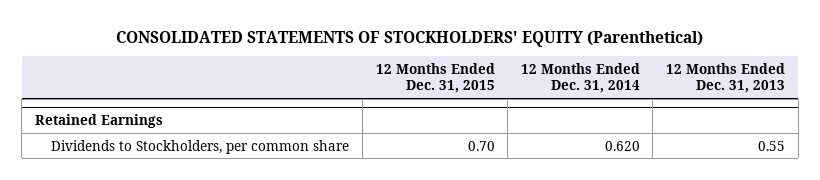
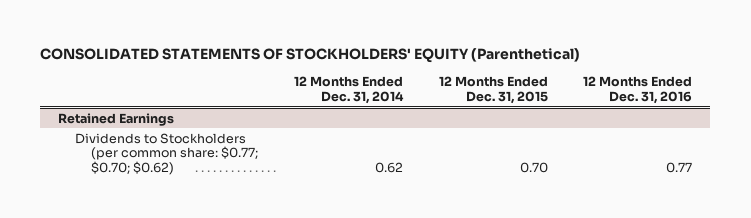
- | 12 Months Ended Dec. 31, 2015 | 12 Months Ended Dec. 31, 2014 | 12 Months Ended Dec. 31, 2013
+ | 12 Months Ended Dec. 31, 2014 | 12 Months Ended Dec. 31, 2015 | 12 Months Ended Dec. 31, 2016
@ Retained Earnings
- Dividends to Stockholders, per common share | 0.70 | 0.620 | 0.55
+ Dividends to Stockholders (per common share: $0.77; $0.70; $0.62) | 0.62 | 0.70 | 0.77

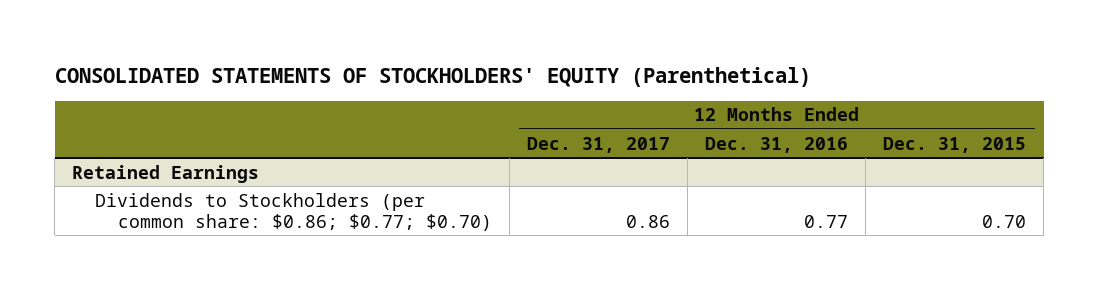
- | 12 Months Ended Dec. 31, 2014 | 12 Months Ended Dec. 31, 2015 | 12 Months Ended Dec. 31, 2016
+ | 12 Months Ended Dec. 31, 2017 | 12 Months Ended Dec. 31, 2016 | 12 Months Ended Dec. 31, 2015
@ Retained Earnings
- Dividends to Stockholders (per common share: $0.77; $0.70; $0.62) | 0.62 | 0.70 | 0.77
+ Dividends to Stockholders (per common share: $0.86; $0.77; $0.70) | 0.86 | 0.77 | 0.70

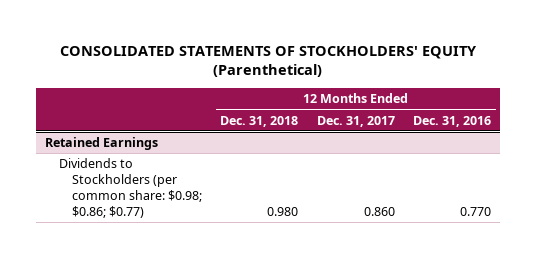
- | 12 Months Ended Dec. 31, 2017 | 12 Months Ended Dec. 31, 2016 | 12 Months Ended Dec. 31, 2015
+ | 12 Months Ended Dec. 31, 2018 | 12 Months Ended Dec. 31, 2017 | 12 Months Ended Dec. 31, 2016
@ Retained Earnings
- Dividends to Stockholders (per common share: $0.86; $0.77; $0.70) | 0.86 | 0.77 | 0.70
+ Dividends to Stockholders (per common share: $0.98; $0.86; $0.77) | 0.980 | 0.860 | 0.770

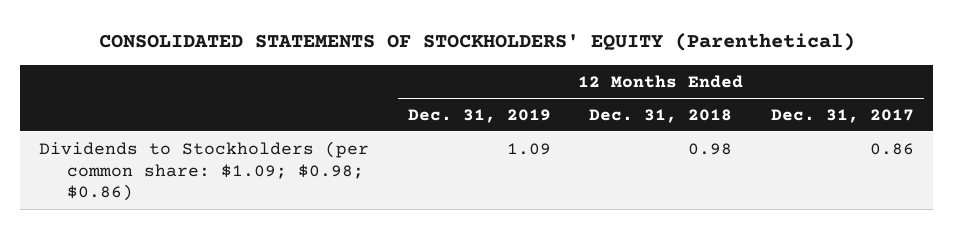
- | 12 Months Ended Dec. 31, 2018 | 12 Months Ended Dec. 31, 2017 | 12 Months Ended Dec. 31, 2016
+ | 12 Months Ended Dec. 31, 2019 | 12 Months Ended Dec. 31, 2018 | 12 Months Ended Dec. 31, 2017
- Retained Earnings
- Dividends to Stockholders (per common share: $0.98; $0.86; $0.77) | 0.980 | 0.860 | 0.770
+ Dividends to Stockholders (per common share: $1.09; $0.98; $0.86) | 1.09 | 0.98 | 0.86

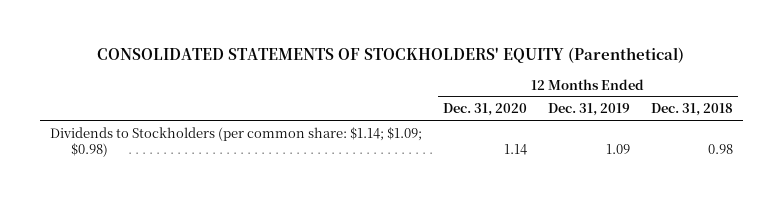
- | 12 Months Ended Dec. 31, 2019 | 12 Months Ended Dec. 31, 2018 | 12 Months Ended Dec. 31, 2017
+ | 12 Months Ended Dec. 31, 2020 | 12 Months Ended Dec. 31, 2019 | 12 Months Ended Dec. 31, 2018
- Dividends to Stockholders (per common share: $1.09; $0.98; $0.86) | 1.09 | 0.98 | 0.86
+ Dividends to Stockholders (per common share: $1.14; $1.09; $0.98) | 1.14 | 1.09 | 0.98

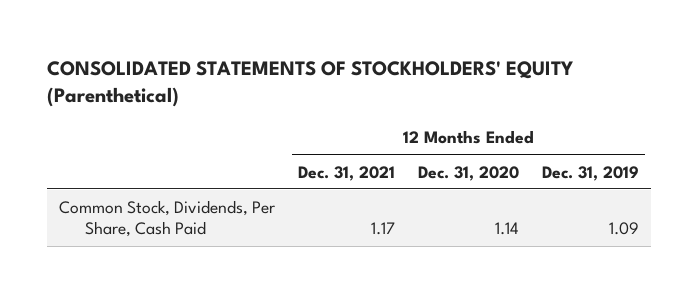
- | 12 Months Ended Dec. 31, 2020 | 12 Months Ended Dec. 31, 2019 | 12 Months Ended Dec. 31, 2018
+ | 12 Months Ended Dec. 31, 2021 | 12 Months Ended Dec. 31, 2020 | 12 Months Ended Dec. 31, 2019
- Dividends to Stockholders (per common share: $1.14; $1.09; $0.98) | 1.14 | 1.09 | 0.98
+ Common Stock, Dividends, Per Share, Cash Paid | 1.17 | 1.14 | 1.09

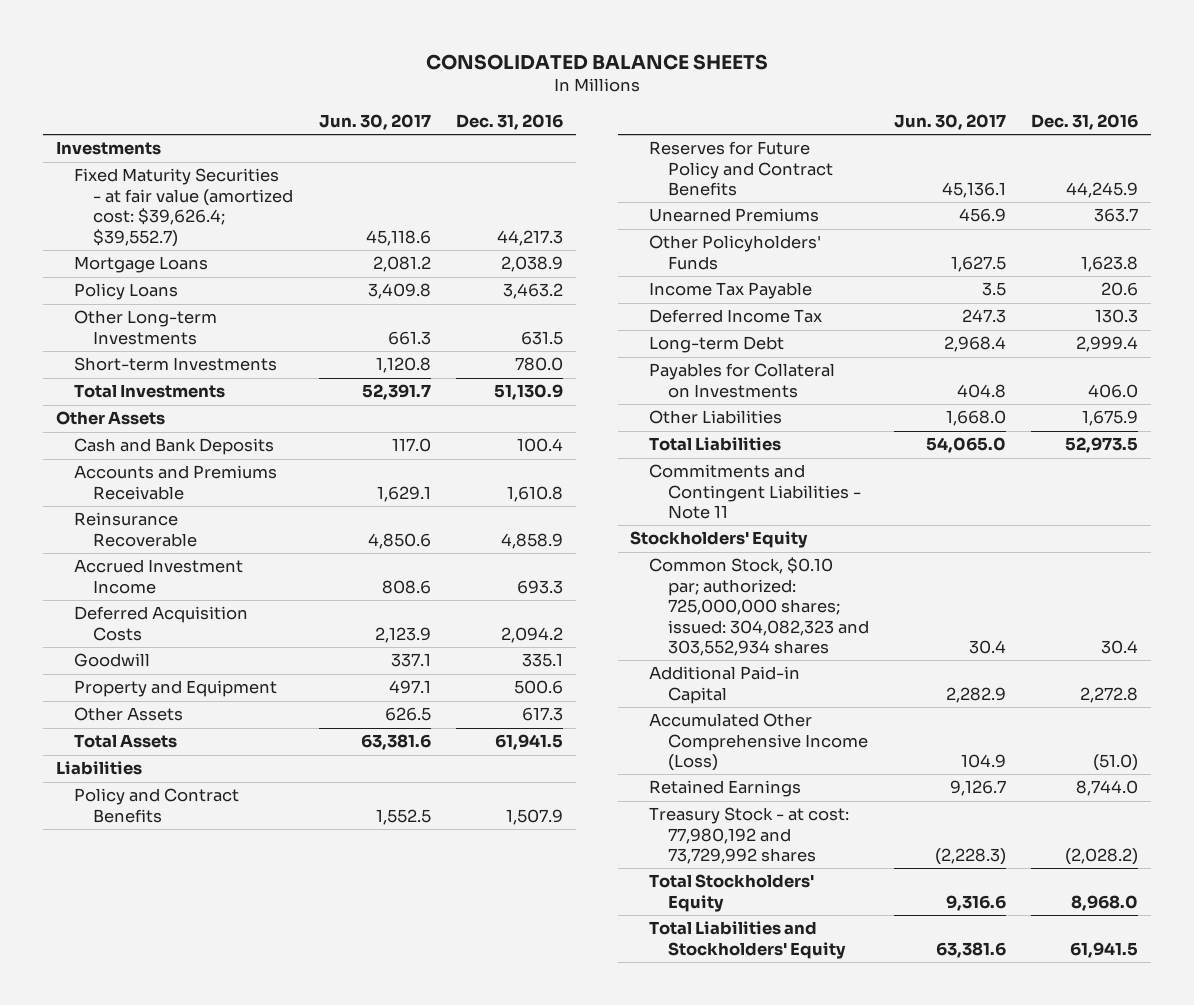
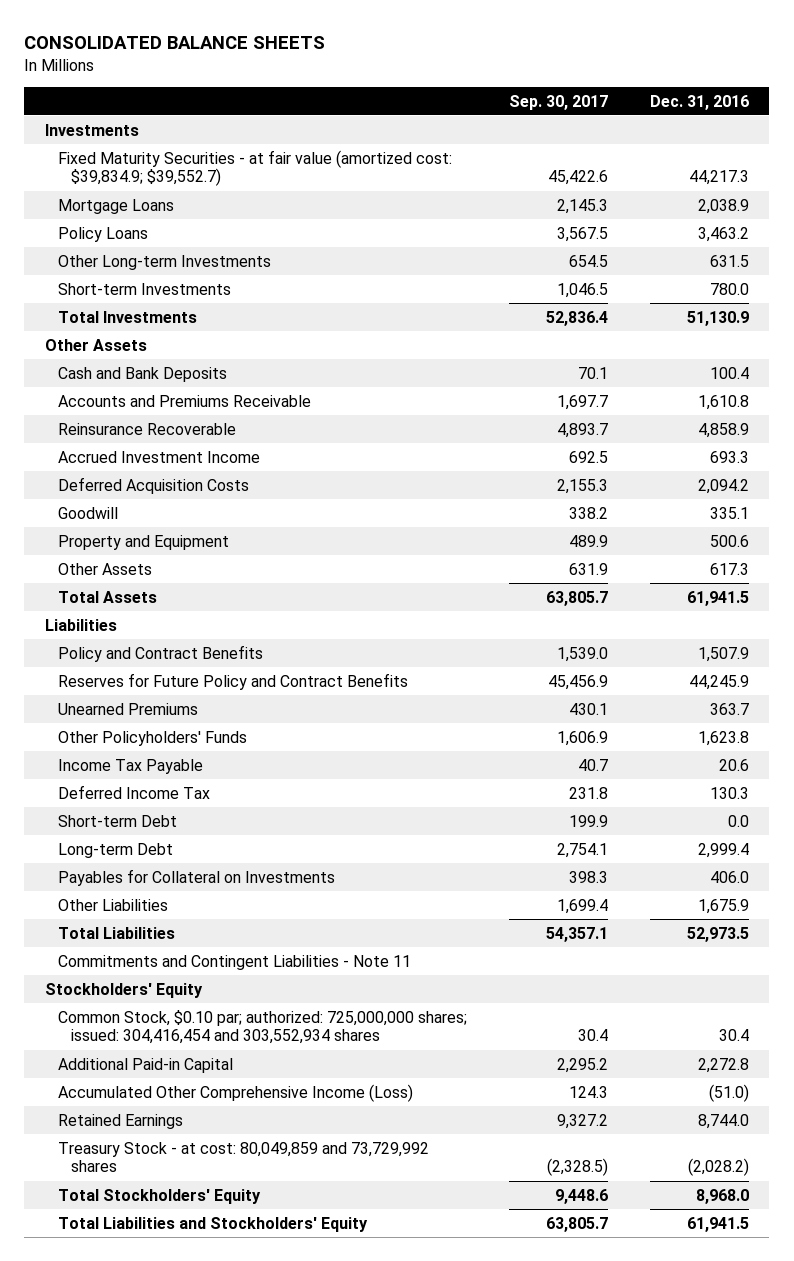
- | Jun. 30, 2017 | Dec. 31, 2016
+ | Sep. 30, 2017 | Dec. 31, 2016
- Fixed Maturity Securities - at fair value (amortized cost: $39,626.4; $39,552.7) | 45,118.6 | 44,217.3
+ Fixed Maturity Securities - at fair value (amortized cost: $39,834.9; $39,552.7) | 45,422.6 | 44,217.3
+ Short-term Debt | 199.9 | 0.0
- Common Stock, $0.10 par; authorized: 725,000,000 shares; issued: 304,082,323 and 303,552,934 shares | 30.4 | 30.4
+ Common Stock, $0.10 par; authorized: 725,000,000 shares; issued: 304,416,454 and 303,552,934 shares | 30.4 | 30.4
- Treasury Stock - at cost: 77,980,192 and 73,729,992 shares | (2,228.3) | (2,028.2)
+ Treasury Stock - at cost: 80,049,859 and 73,729,992 shares | (2,328.5) | (2,028.2)

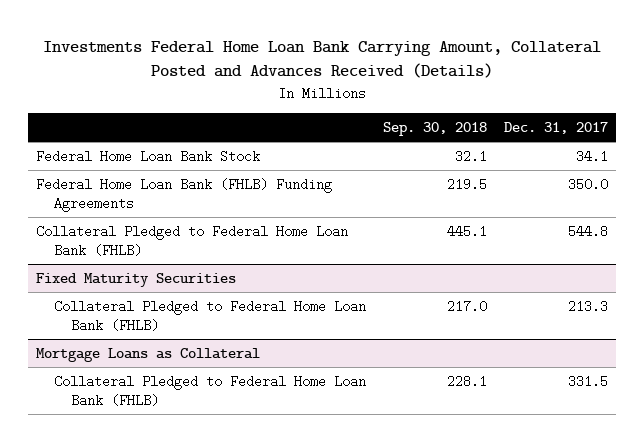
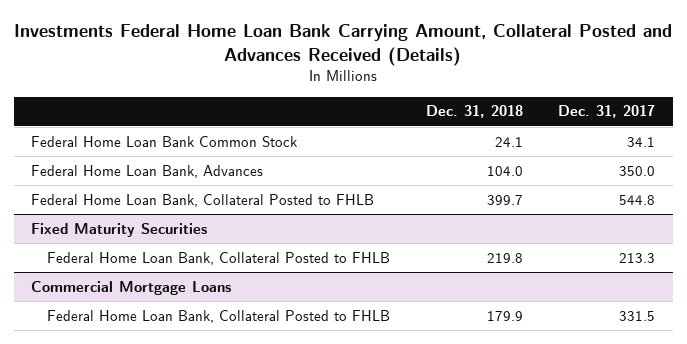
- | Sep. 30, 2018 | Dec. 31, 2017
+ | Dec. 31, 2018 | Dec. 31, 2017
- Federal Home Loan Bank Stock | 32.1 | 34.1
- Federal Home Loan Bank (FHLB) Funding Agreements | 219.5 | 350.0
- Collateral Pledged to Federal Home Loan Bank (FHLB) | 445.1 | 544.8
+ Federal Home Loan Bank Common Stock | 24.1 | 34.1
+ Federal Home Loan Bank, Advances | 104.0 | 350.0
+ Federal Home Loan Bank, Collateral Posted to FHLB | 399.7 | 544.8
@ Fixed Maturity Securities
- Collateral Pledged to Federal Home Loan Bank (FHLB) | 217.0 | 213.3
- Mortgage Loans as Collateral
- Collateral Pledged to Federal Home Loan Bank (FHLB) | 228.1 | 331.5
@ Fixed Maturity Securities
+ Federal Home Loan Bank, Collateral Posted to FHLB | 219.8 | 213.3
+ Commercial Mortgage Loans
+ Federal Home Loan Bank, Collateral Posted to FHLB | 179.9 | 331.5

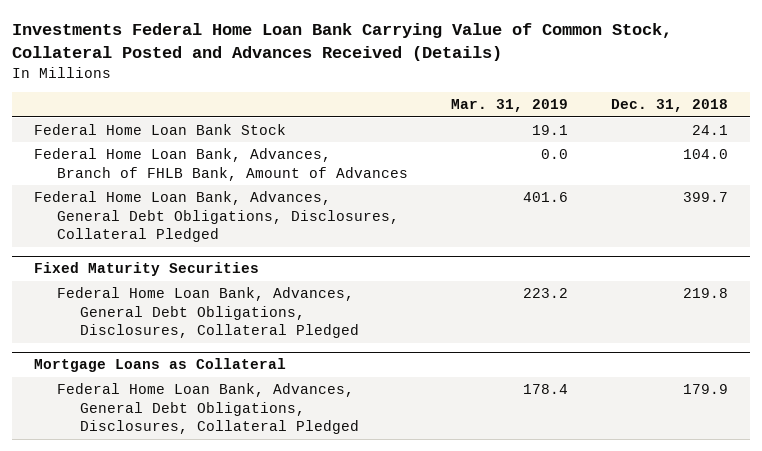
- Investments Federal Home Loan Bank Carrying Amount, Collateral Posted and Advances Received (Details)
+ Investments Federal Home Loan Bank Carrying Value of Common Stock, Collateral Posted and Advances Received (Details)
- | Dec. 31, 2018 | Dec. 31, 2017
+ | Mar. 31, 2019 | Dec. 31, 2018
- Federal Home Loan Bank Common Stock | 24.1 | 34.1
- Federal Home Loan Bank, Advances | 104.0 | 350.0
- Federal Home Loan Bank, Collateral Posted to FHLB | 399.7 | 544.8
+ Federal Home Loan Bank Stock | 19.1 | 24.1
+ Federal Home Loan Bank, Advances, Branch of FHLB Bank, Amount of Advances | 0.0 | 104.0
+ Federal Home Loan Bank, Advances, General Debt Obligations, Disclosures, Collateral Pledged | 401.6 | 399.7
@ Fixed Maturity Securities
- Federal Home Loan Bank, Collateral Posted to FHLB | 219.8 | 213.3
- Commercial Mortgage Loans
- Federal Home Loan Bank, Collateral Posted to FHLB | 179.9 | 331.5
@ Fixed Maturity Securities
+ Federal Home Loan Bank, Advances, General Debt Obligations, Disclosures, Collateral Pledged | 223.2 | 219.8
+ Mortgage Loans as Collateral
+ Federal Home Loan Bank, Advances, General Debt Obligations, Disclosures, Collateral Pledged | 178.4 | 179.9

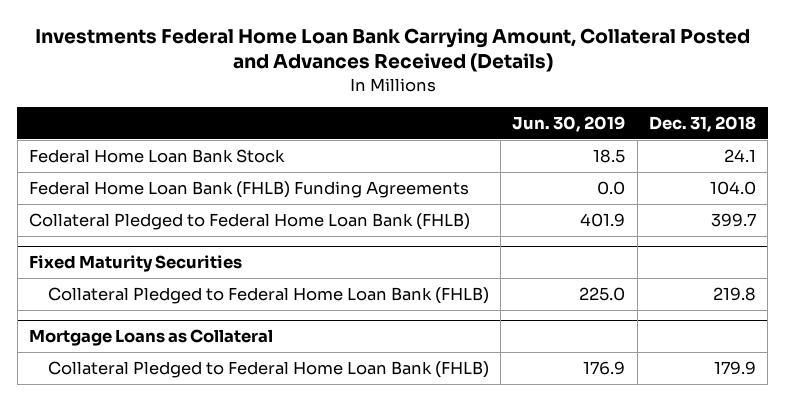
- Investments Federal Home Loan Bank Carrying Value of Common Stock, Collateral Posted and Advances Received (Details)
+ Investments Federal Home Loan Bank Carrying Amount, Collateral Posted and Advances Received (Details)
- | Mar. 31, 2019 | Dec. 31, 2018
+ | Jun. 30, 2019 | Dec. 31, 2018
- Federal Home Loan Bank, Advances, Branch of FHLB Bank, Amount of Advances | 0.0 | 104.0
- Federal Home Loan Bank, Advances, General Debt Obligations, Disclosures, Collateral Pledged | 401.6 | 399.7
+ Federal Home Loan Bank (FHLB) Funding Agreements | 0.0 | 104.0
+ Collateral Pledged to Federal Home Loan Bank (FHLB) | 401.9 | 399.7
@ Fixed Maturity Securities
- Federal Home Loan Bank, Advances, General Debt Obligations, Disclosures, Collateral Pledged | 223.2 | 219.8
+ Collateral Pledged to Federal Home Loan Bank (FHLB) | 225.0 | 219.8
@ Mortgage Loans as Collateral
- Federal Home Loan Bank, Advances, General Debt Obligations, Disclosures, Collateral Pledged | 178.4 | 179.9
+ Collateral Pledged to Federal Home Loan Bank (FHLB) | 176.9 | 179.9

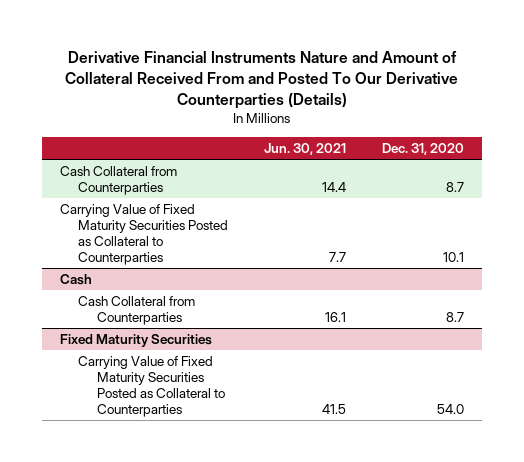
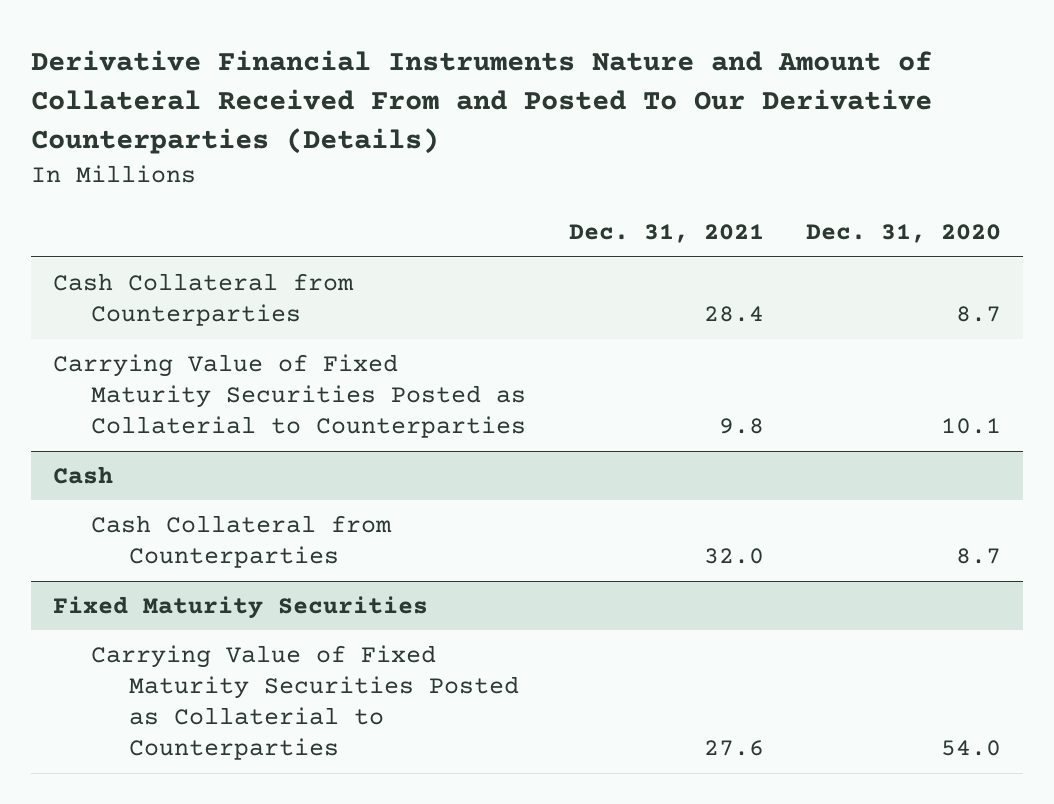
- | Jun. 30, 2021 | Dec. 31, 2020
+ | Dec. 31, 2021 | Dec. 31, 2020
- Carrying Value of Fixed Maturity Securities Posted as Collateral to Counterparties | 7.7 | 10.1
+ Carrying Value of Fixed Maturity Securities Posted as Collaterial to Counterparties | 9.8 | 10.1
@ Fixed Maturity Securities
- Carrying Value of Fixed Maturity Securities Posted as Collateral to Counterparties | 41.5 | 54.0
+ Carrying Value of Fixed Maturity Securities Posted as Collaterial to Counterparties | 27.6 | 54.0

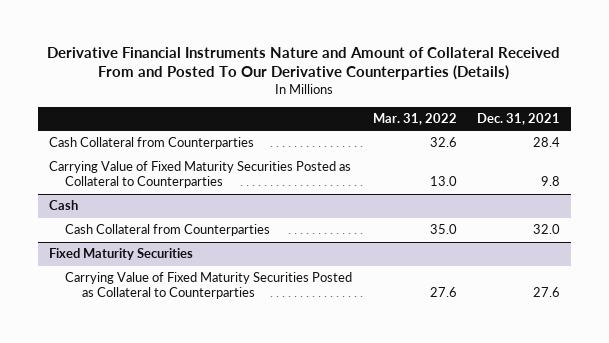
- | Dec. 31, 2021 | Dec. 31, 2020
+ | Mar. 31, 2022 | Dec. 31, 2021
- Carrying Value of Fixed Maturity Securities Posted as Collaterial to Counterparties | 9.8 | 10.1
+ Carrying Value of Fixed Maturity Securities Posted as Collateral to Counterparties | 13.0 | 9.8
@ Fixed Maturity Securities
- Carrying Value of Fixed Maturity Securities Posted as Collaterial to Counterparties | 27.6 | 54.0
+ Carrying Value of Fixed Maturity Securities Posted as Collateral to Counterparties | 27.6 | 27.6

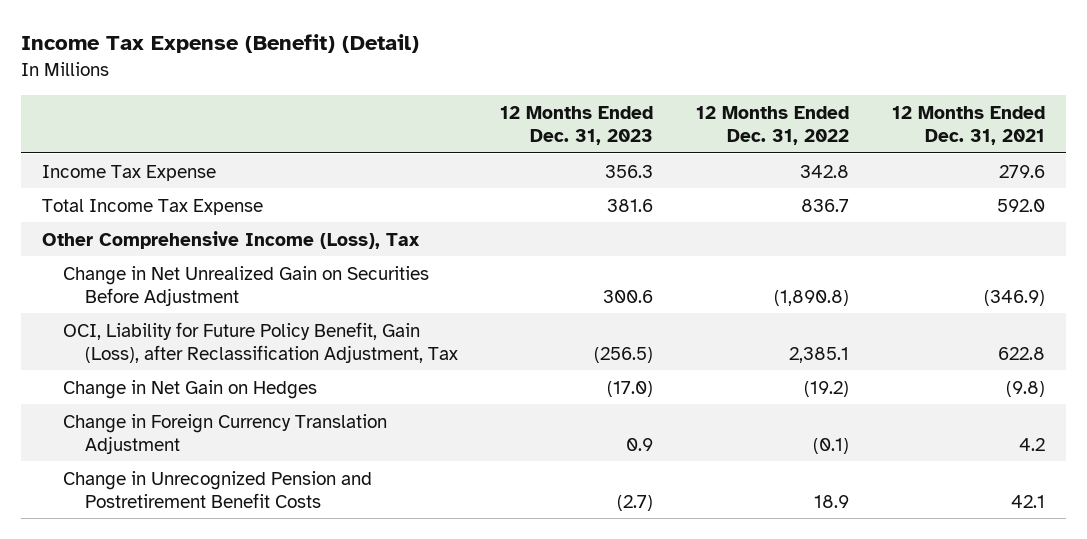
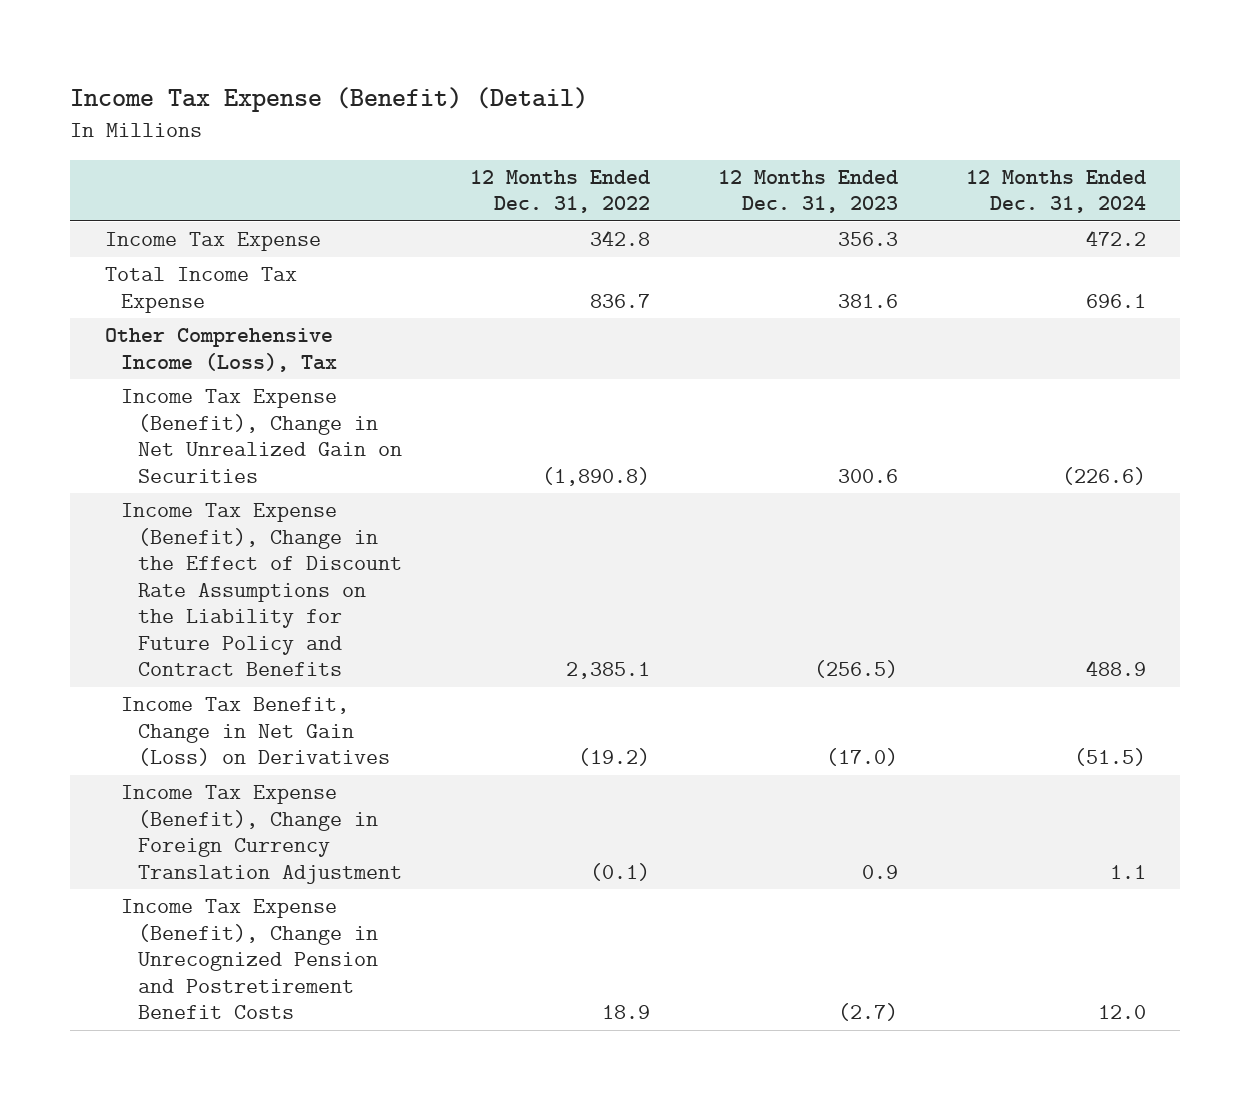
- | 12 Months Ended Dec. 31, 2023 | 12 Months Ended Dec. 31, 2022 | 12 Months Ended Dec. 31, 2021
+ | 12 Months Ended Dec. 31, 2022 | 12 Months Ended Dec. 31, 2023 | 12 Months Ended Dec. 31, 2024
- Change in Net Unrealized Gain on Securities Before Adjustment | 300.6 | (1,890.8) | (346.9)
- OCI, Liability for Future Policy Benefit, Gain (Loss), after Reclassification Adjustment, Tax | (256.5) | 2,385.1 | 622.8
- Change in Net Gain on Hedges | (17.0) | (19.2) | (9.8)
- Change in Foreign Currency Translation Adjustment | 0.9 | (0.1) | 4.2
- Change in Unrecognized Pension and Postretirement Benefit Costs | (2.7) | 18.9 | 42.1
+ Income Tax Expense (Benefit), Change in Net Unrealized Gain on Securities | (1,890.8) | 300.6 | (226.6)
+ Income Tax Expense (Benefit), Change in the Effect of Discount Rate Assumptions on the Liability for Future Policy and Contract Benefits | 2,385.1 | (256.5) | 488.9
+ Income Tax Benefit, Change in Net Gain (Loss) on Derivatives | (19.2) | (17.0) | (51.5)
+ Income Tax Expense (Benefit), Change in Foreign Currency Translation Adjustment | (0.1) | 0.9 | 1.1
+ Income Tax Expense (Benefit), Change in Unrecognized Pension and Postretirement Benefit Costs | 18.9 | (2.7) | 12.0

